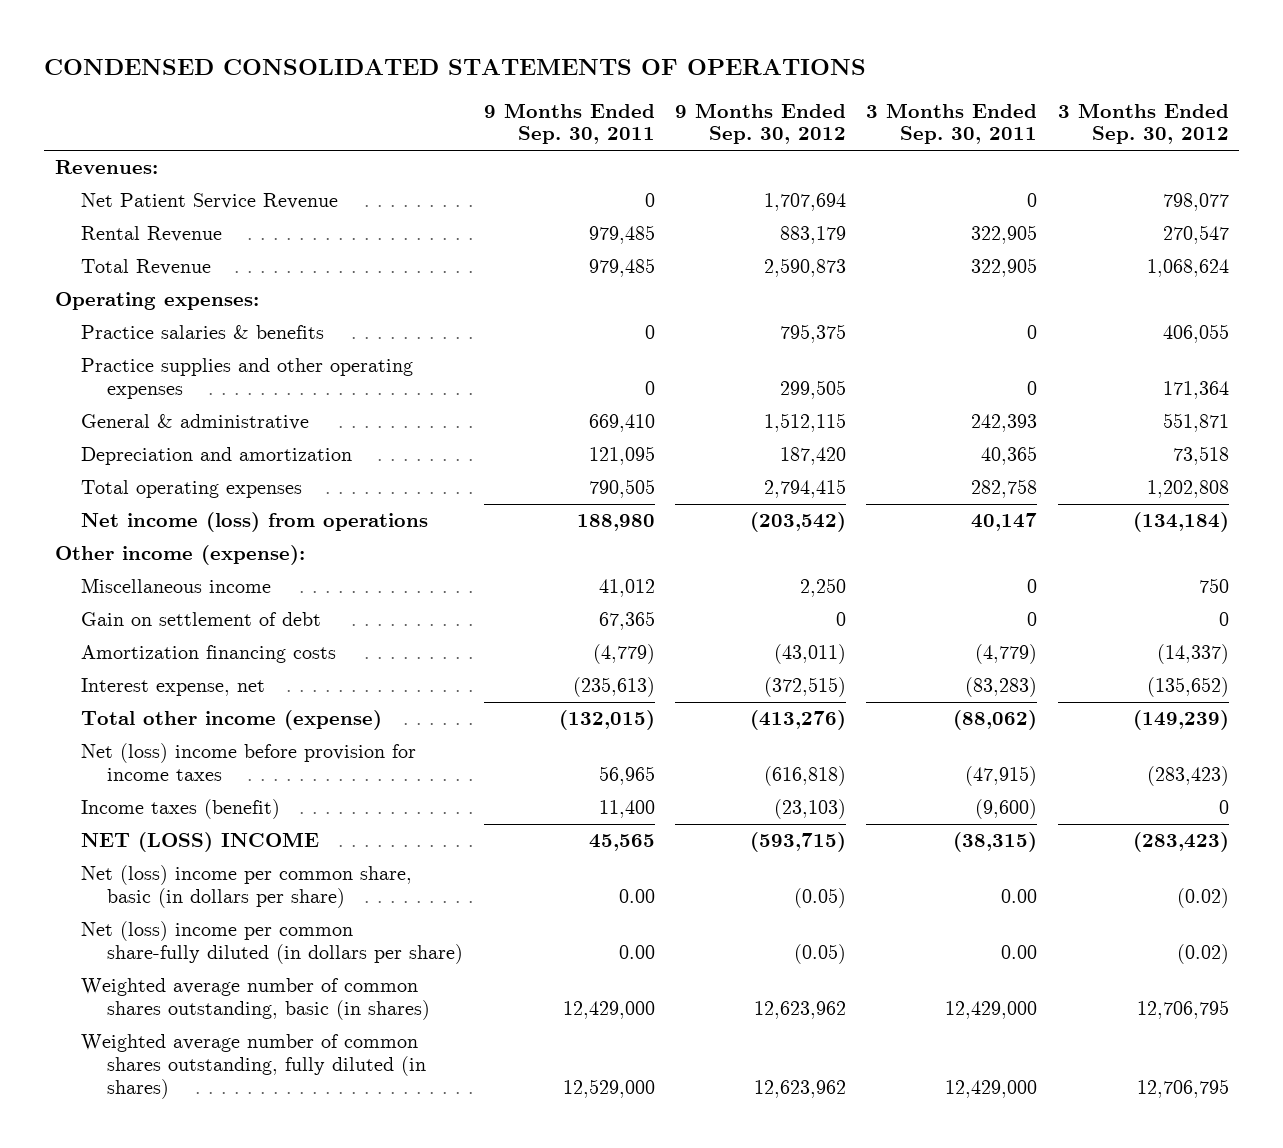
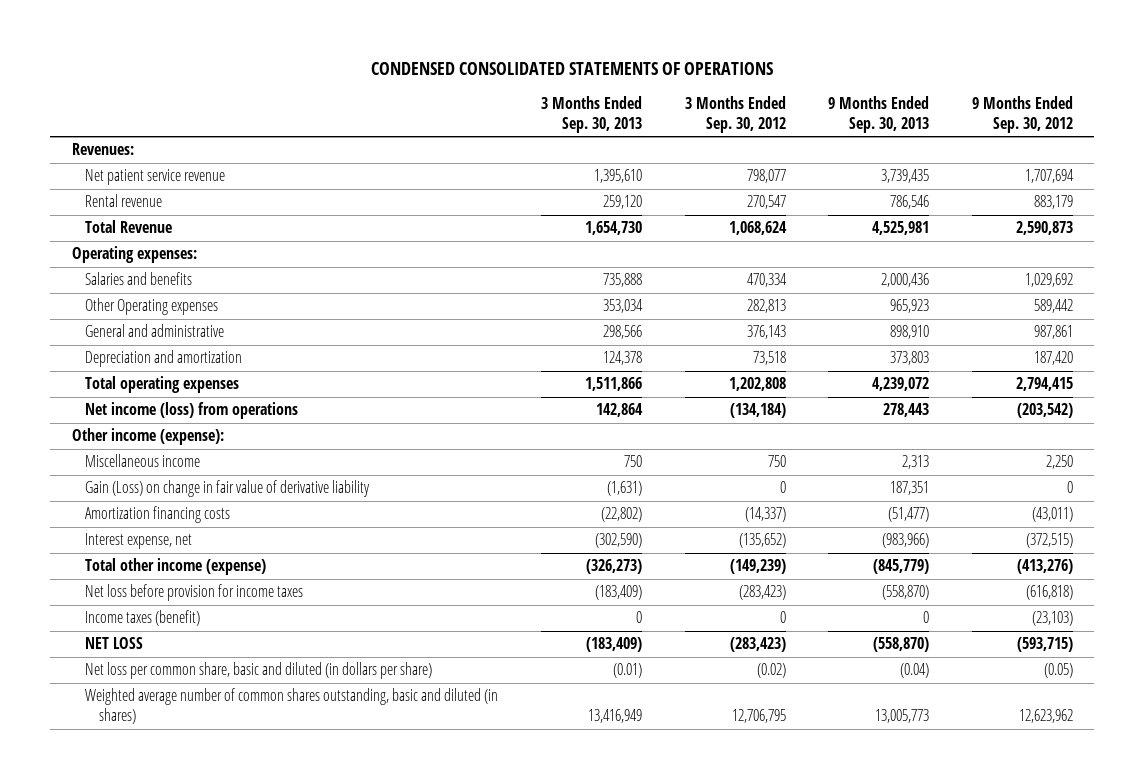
- | 9 Months Ended Sep. 30, 2011 | 9 Months Ended Sep. 30, 2012 | 3 Months Ended Sep. 30, 2011 | 3 Months Ended Sep. 30, 2012
+ | 3 Months Ended Sep. 30, 2013 | 3 Months Ended Sep. 30, 2012 | 9 Months Ended Sep. 30, 2013 | 9 Months Ended Sep. 30, 2012
- Net Patient Service Revenue | 0 | 1,707,694 | 0 | 798,077
- Rental Revenue | 979,485 | 883,179 | 322,905 | 270,547
+ Net patient service revenue | 1,395,610 | 798,077 | 3,739,435 | 1,707,694
+ Rental revenue | 259,120 | 270,547 | 786,546 | 883,179
- Practice salaries & benefits | 0 | 795,375 | 0 | 406,055
- Practice supplies and other operating expenses | 0 | 299,505 | 0 | 171,364
- General & administrative | 669,410 | 1,512,115 | 242,393 | 551,871
+ Salaries and benefits | 735,888 | 470,334 | 2,000,436 | 1,029,692
+ Other Operating expenses | 353,034 | 282,813 | 965,923 | 589,442
+ General and administrative | 298,566 | 376,143 | 898,910 | 987,861
- Gain on settlement of debt | 67,365 | 0 | 0 | 0
+ Gain (Loss) on change in fair value of derivative liability | (1,631) | 0 | 187,351 | 0
- Net (loss) income before provision for income taxes | 56,965 | (616,818) | (47,915) | (283,423)
+ Net loss before provision for income taxes | (183,409) | (283,423) | (558,870) | (616,818)
- NET (LOSS) INCOME | 45,565 | (593,715) | (38,315) | (283,423)
- Net (loss) income per common share, basic (in dollars per share) | 0.00 | (0.05) | 0.00 | (0.02)
- Net (loss) income per common share-fully diluted (in dollars per share) | 0.00 | (0.05) | 0.00 | (0.02)
- Weighted average number of common shares outstanding, basic (in shares) | 12,429,000 | 12,623,962 | 12,429,000 | 12,706,795
- Weighted average number of common shares outstanding, fully diluted (in shares) | 12,529,000 | 12,623,962 | 12,429,000 | 12,706,795
+ NET LOSS | (183,409) | (283,423) | (558,870) | (593,715)
+ Net loss per common share, basic and diluted (in dollars per share) | (0.01) | (0.02) | (0.04) | (0.05)
+ Weighted average number of common shares outstanding, basic and diluted (in shares) | 13,416,949 | 12,706,795 | 13,005,773 | 12,623,962

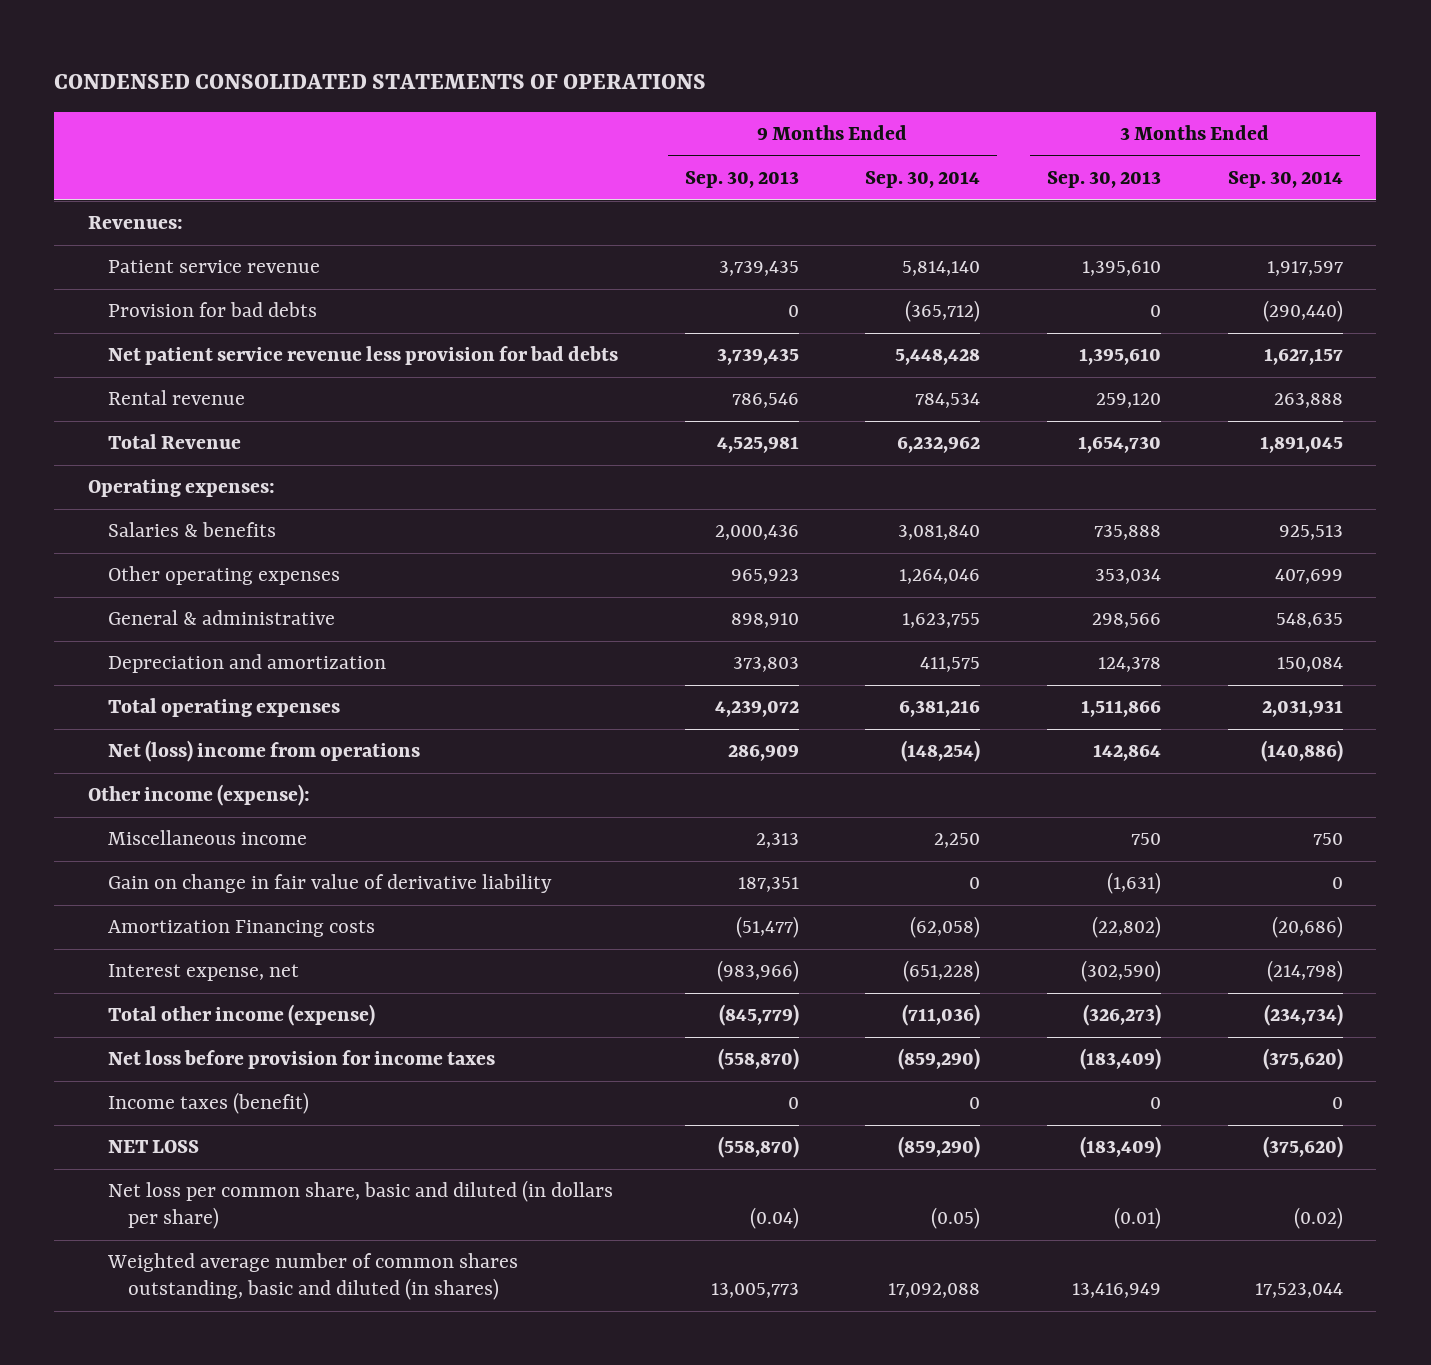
- | 3 Months Ended Sep. 30, 2013 | 3 Months Ended Sep. 30, 2012 | 9 Months Ended Sep. 30, 2013 | 9 Months Ended Sep. 30, 2012
+ | 9 Months Ended Sep. 30, 2013 | 9 Months Ended Sep. 30, 2014 | 3 Months Ended Sep. 30, 2013 | 3 Months Ended Sep. 30, 2014
- Net patient service revenue | 1,395,610 | 798,077 | 3,739,435 | 1,707,694
+ Patient service revenue | 3,739,435 | 5,814,140 | 1,395,610 | 1,917,597
+ Provision for bad debts | 0 | (365,712) | 0 | (290,440)
+ Net patient service revenue less provision for bad debts | 3,739,435 | 5,448,428 | 1,395,610 | 1,627,157
- Salaries and benefits | 735,888 | 470,334 | 2,000,436 | 1,029,692
- Other Operating expenses | 353,034 | 282,813 | 965,923 | 589,442
- General and administrative | 298,566 | 376,143 | 898,910 | 987,861
+ Salaries & benefits | 2,000,436 | 3,081,840 | 735,888 | 925,513
+ Other operating expenses | 965,923 | 1,264,046 | 353,034 | 407,699
+ General & administrative | 898,910 | 1,623,755 | 298,566 | 548,635
- Net income (loss) from operations | 142,864 | (134,184) | 278,443 | (203,542)
+ Net (loss) income from operations | 286,909 | (148,254) | 142,864 | (140,886)
- Gain (Loss) on change in fair value of derivative liability | (1,631) | 0 | 187,351 | 0
- Amortization financing costs | (22,802) | (14,337) | (51,477) | (43,011)
+ Gain on change in fair value of derivative liability | 187,351 | 0 | (1,631) | 0
+ Amortization Financing costs | (51,477) | (62,058) | (22,802) | (20,686)

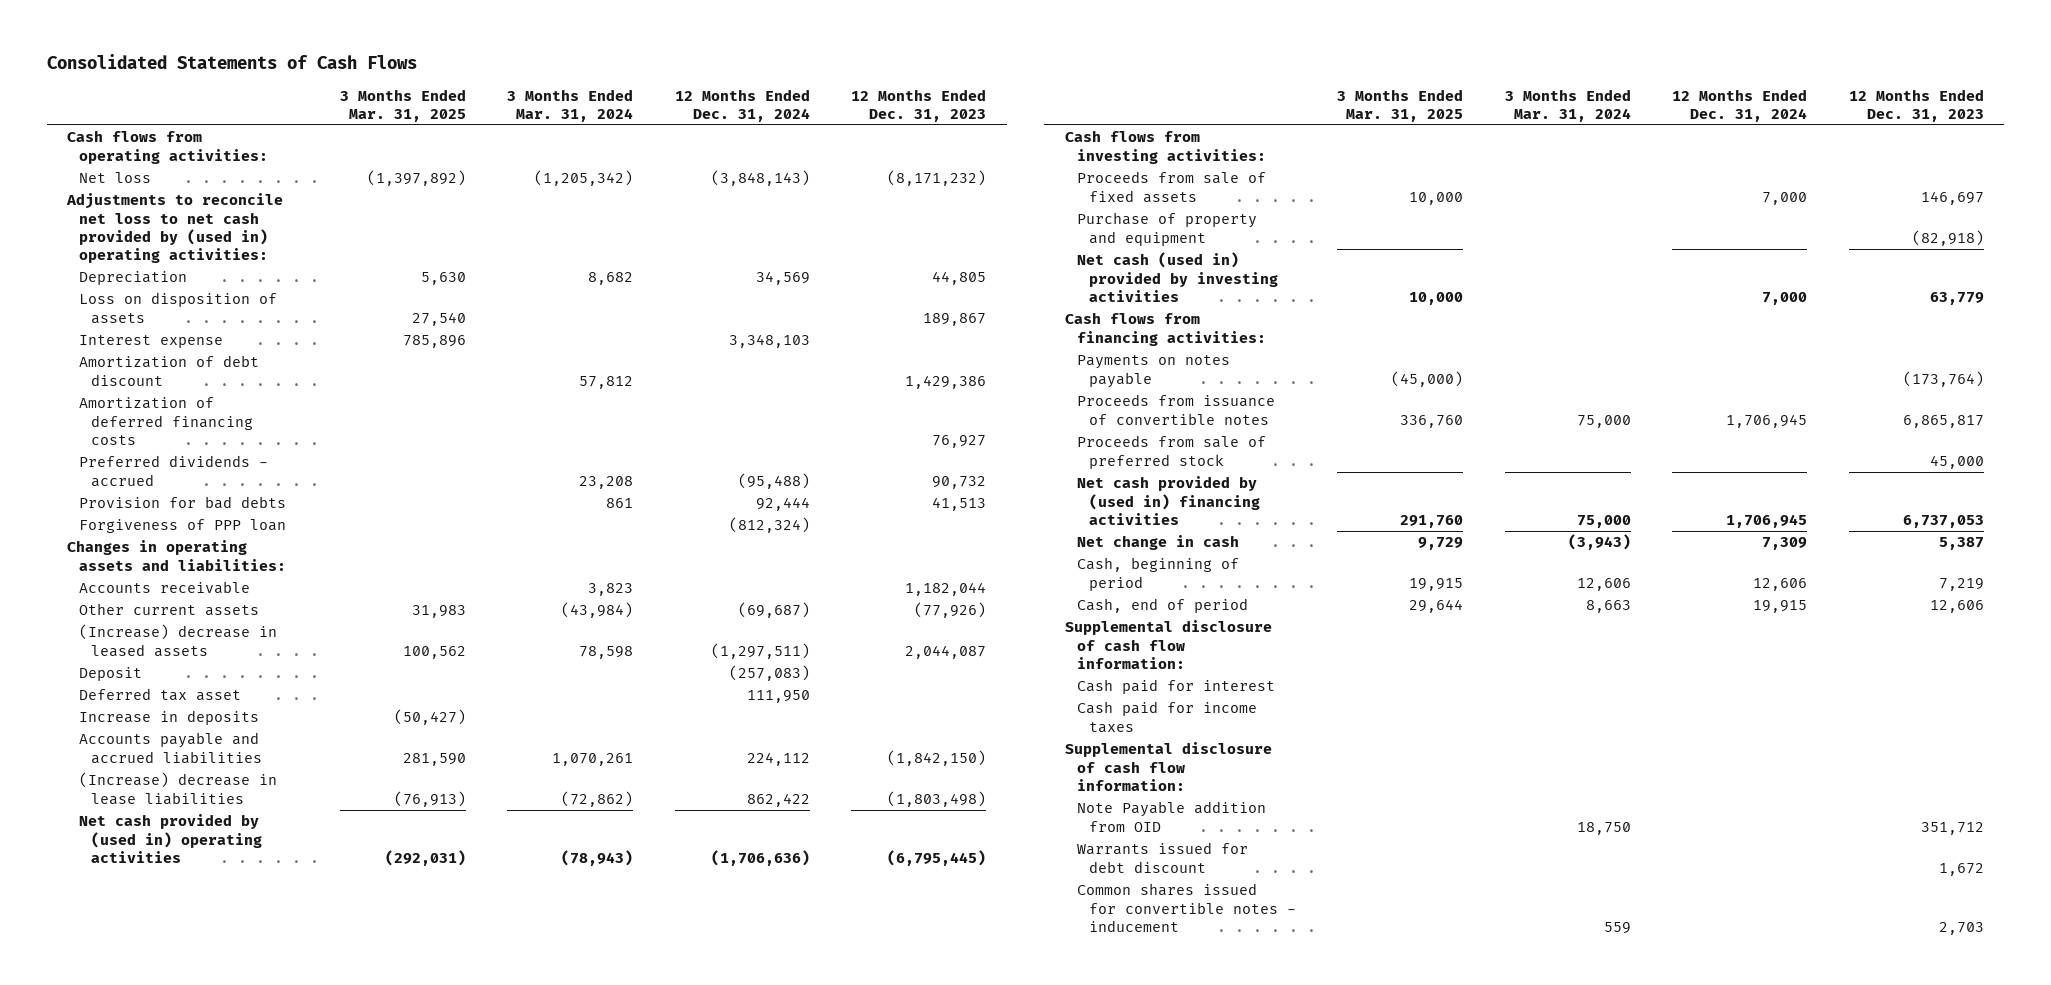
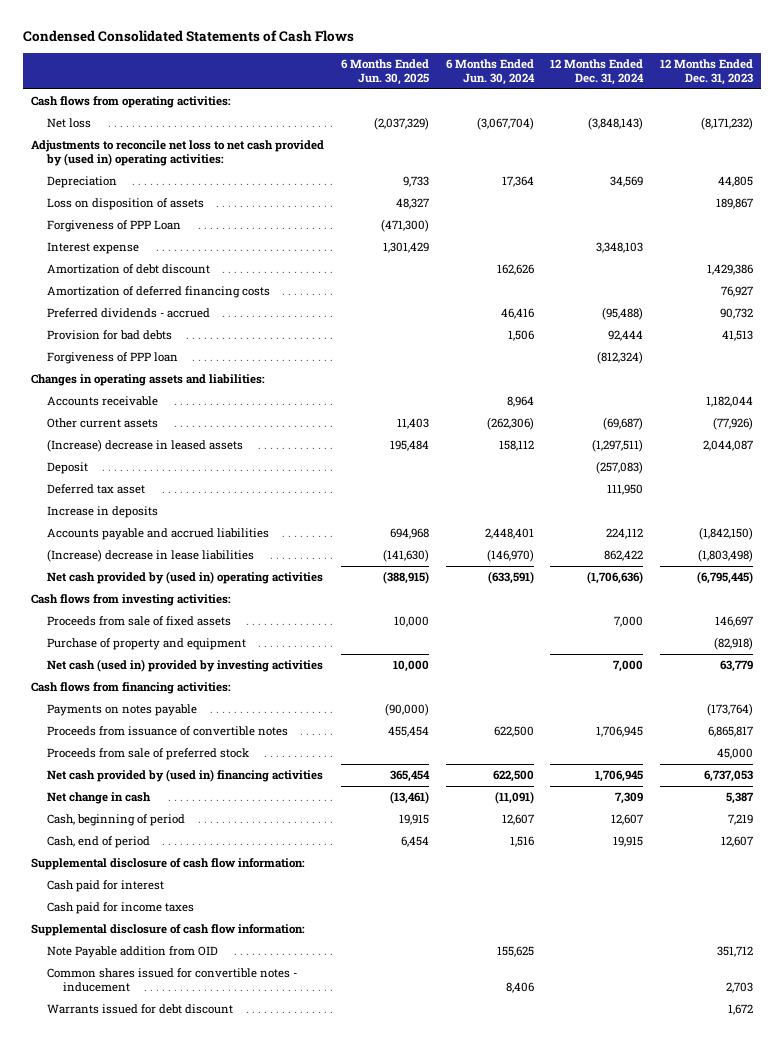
- Consolidated Statements of Cash Flows
+ Condensed Consolidated Statements of Cash Flows
- | 3 Months Ended Mar. 31, 2025 | 3 Months Ended Mar. 31, 2024 | 12 Months Ended Dec. 31, 2024 | 12 Months Ended Dec. 31, 2023
+ | 6 Months Ended Jun. 30, 2025 | 6 Months Ended Jun. 30, 2024 | 12 Months Ended Dec. 31, 2024 | 12 Months Ended Dec. 31, 2023
+ Forgiveness of PPP Loan | (471,300) | | |
- Cash, beginning of period | 19,915 | 12,606 | 12,606 | 7,219
- Cash, end of period | 29,644 | 8,663 | 19,915 | 12,606
+ Cash, beginning of period | 19,915 | 12,607 | 12,607 | 7,219
+ Cash, end of period | 6,454 | 1,516 | 19,915 | 12,607
moved down: Warrants issued for debt discount | | | | 1,672

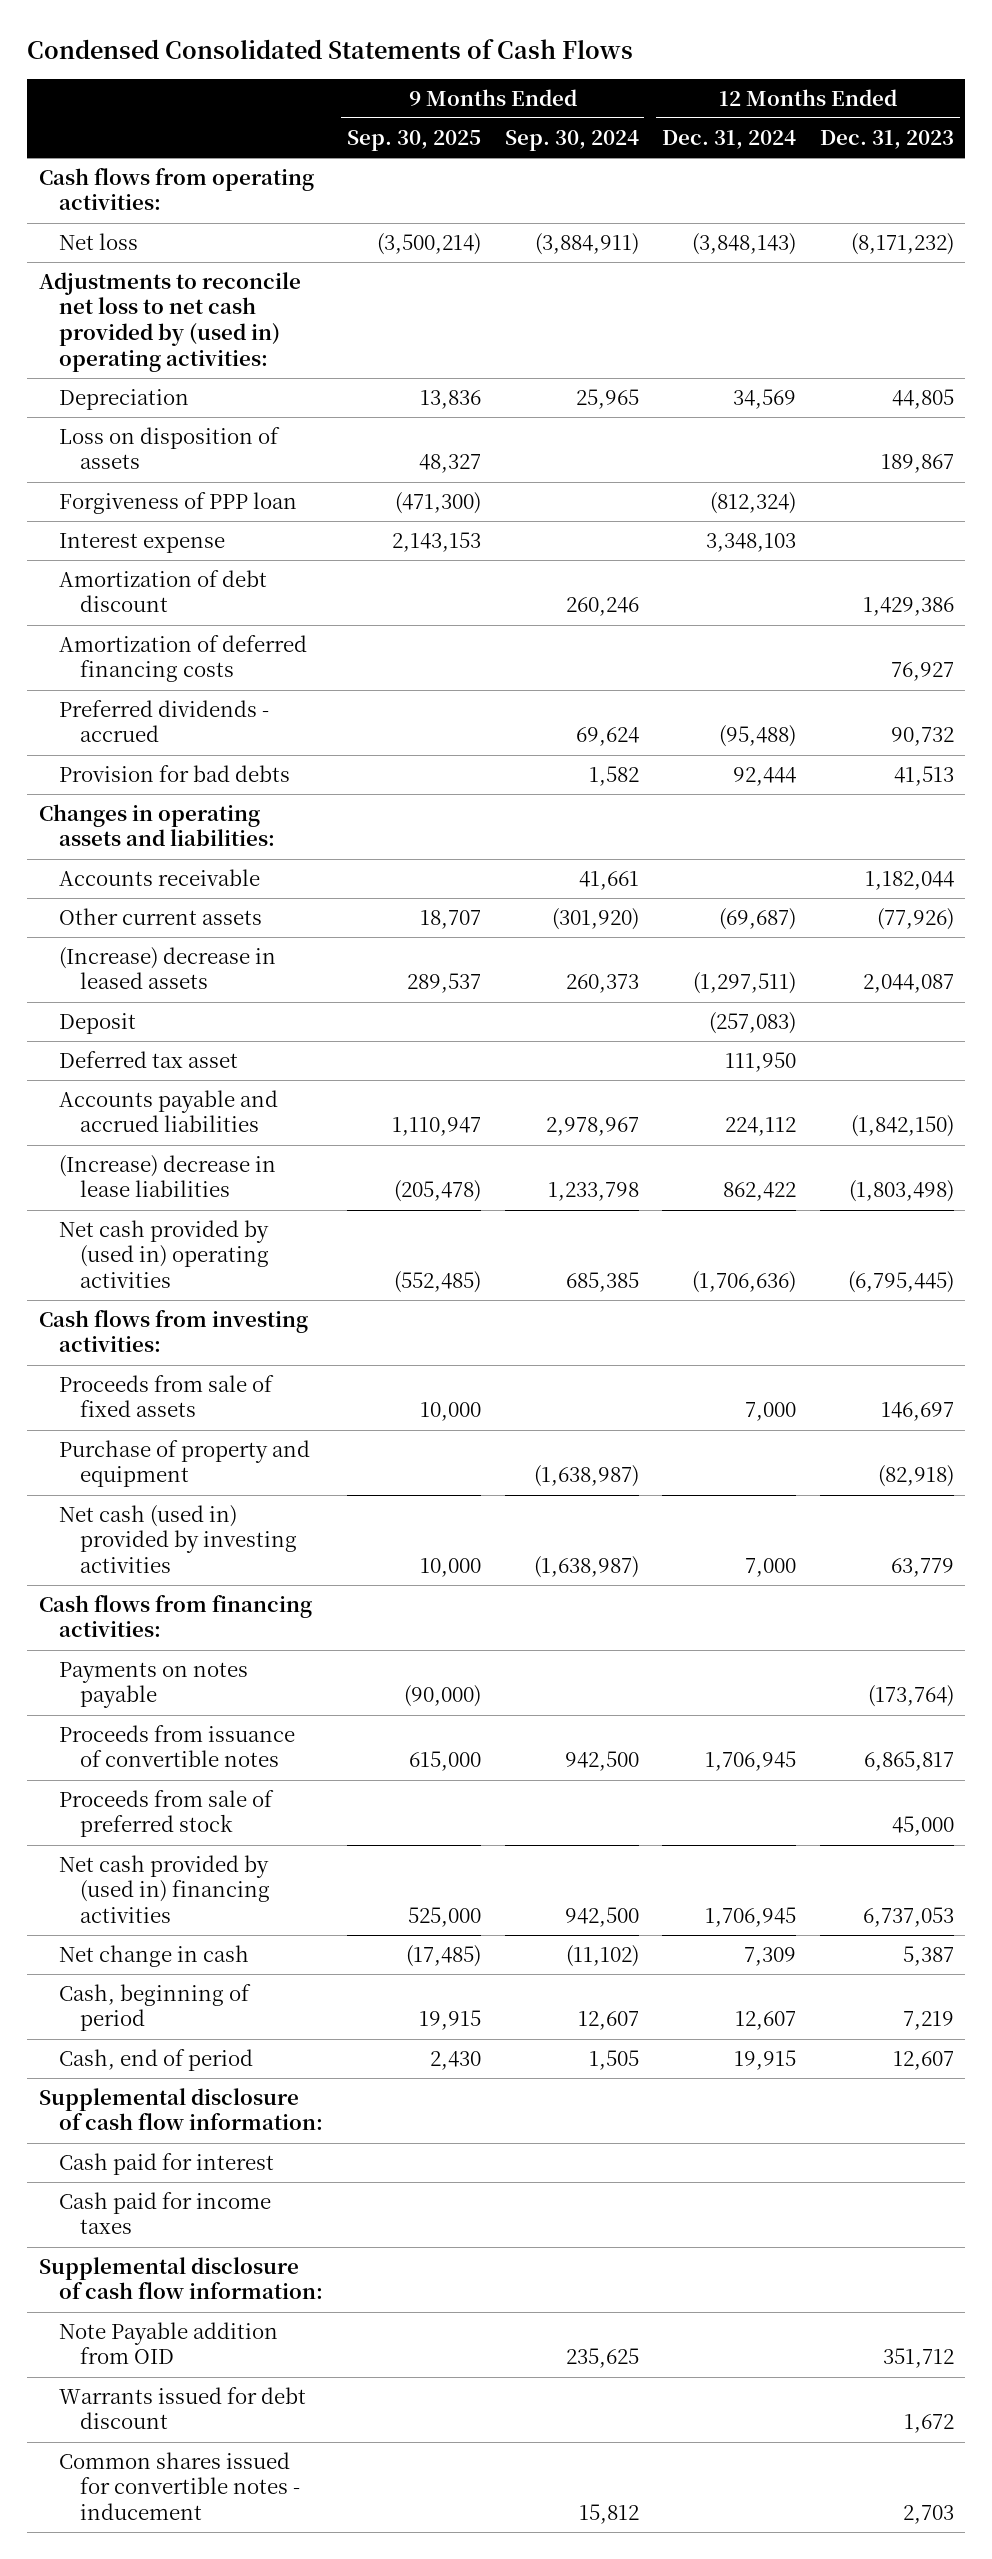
- | 6 Months Ended Jun. 30, 2025 | 6 Months Ended Jun. 30, 2024 | 12 Months Ended Dec. 31, 2024 | 12 Months Ended Dec. 31, 2023
+ | 9 Months Ended Sep. 30, 2025 | 9 Months Ended Sep. 30, 2024 | 12 Months Ended Dec. 31, 2024 | 12 Months Ended Dec. 31, 2023
- Forgiveness of PPP Loan | (471,300) | | |
moved up: Forgiveness of PPP loan | (471,300) | | (812,324) |
- Increase in deposits
moved down: Common shares issued for convertible notes - inducement | | 15,812 | | 2,703

